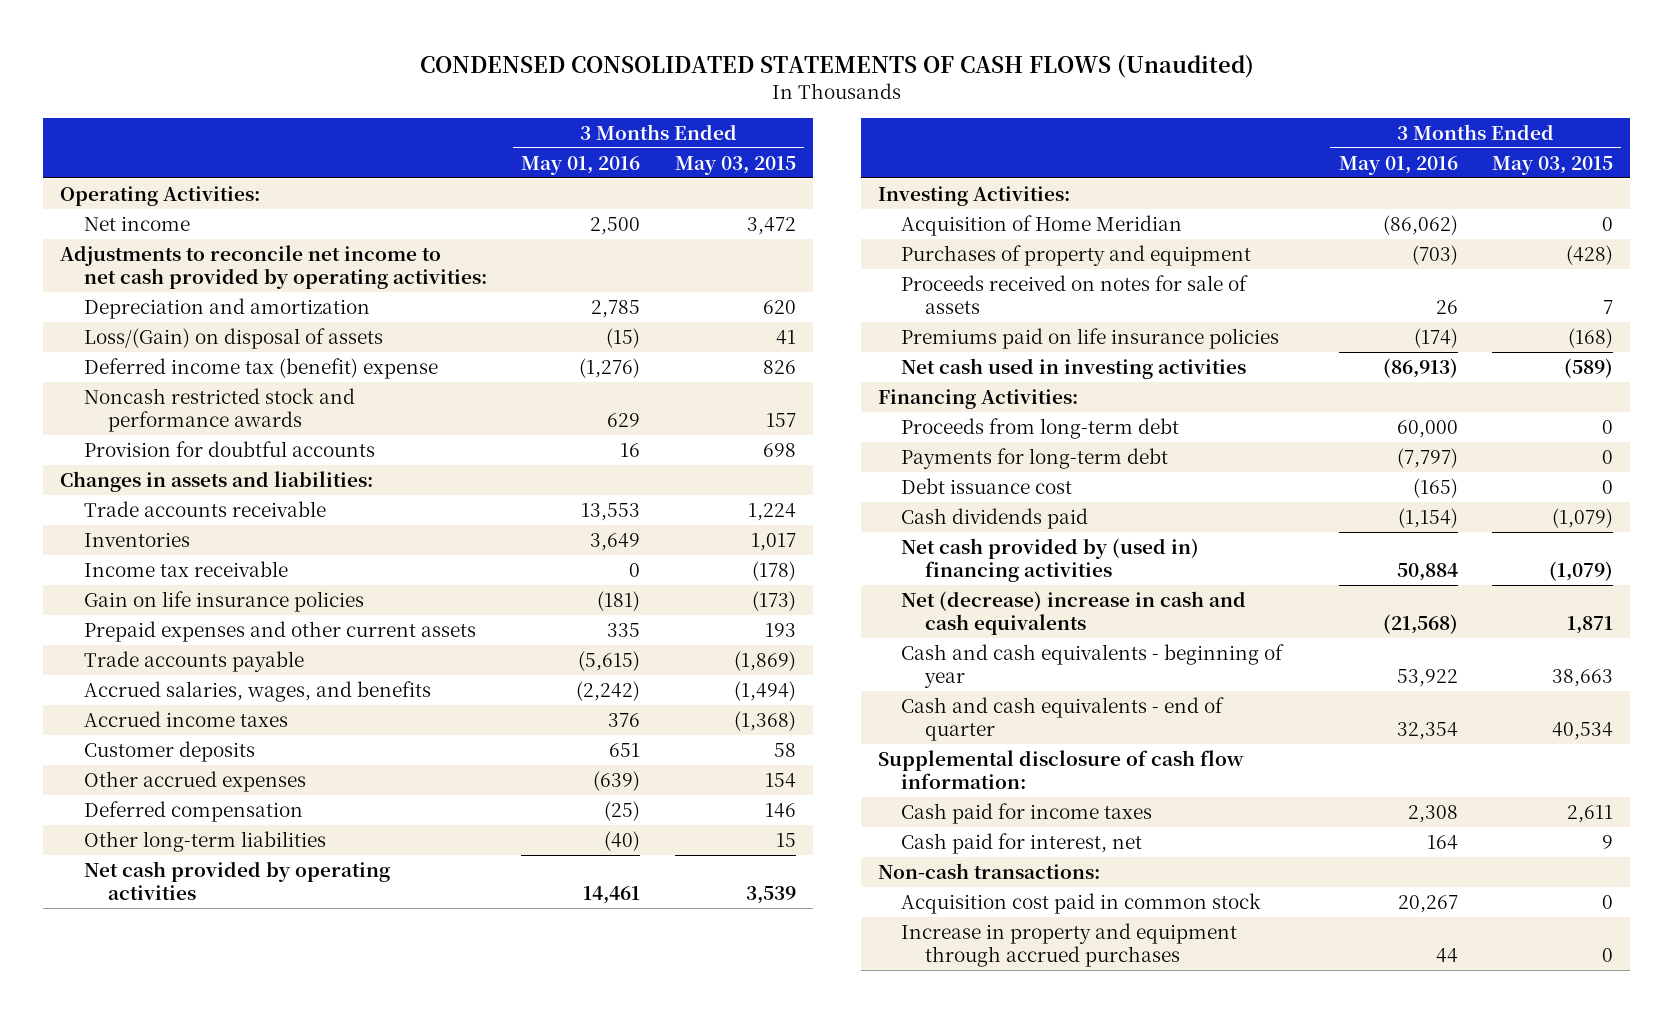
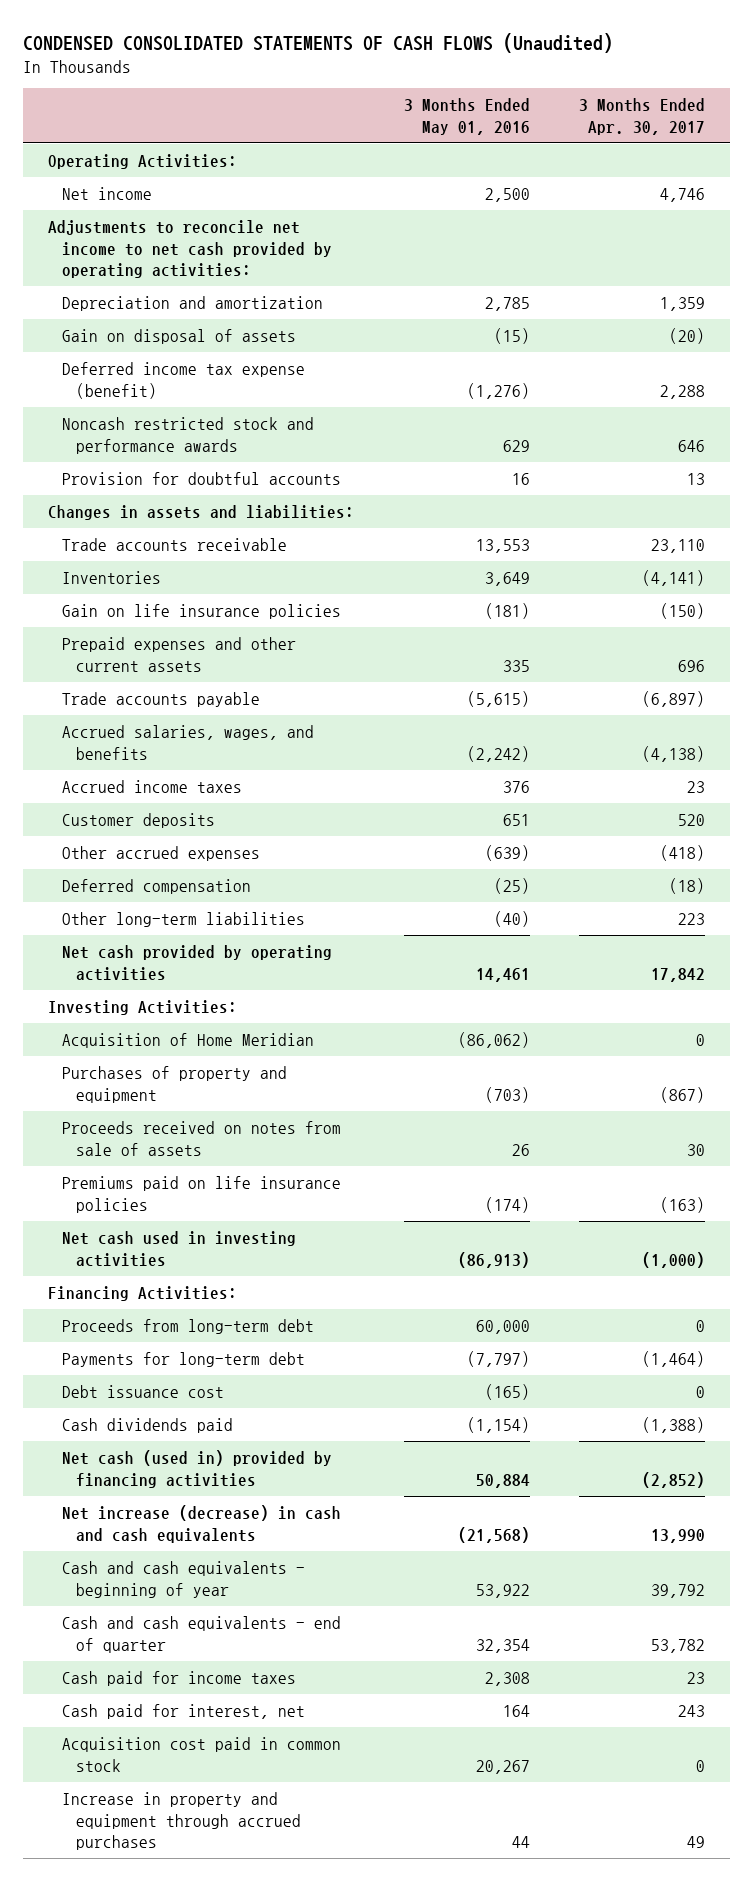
- | 3 Months Ended May 01, 2016 | 3 Months Ended May 03, 2015
+ | 3 Months Ended May 01, 2016 | 3 Months Ended Apr. 30, 2017
- Loss/(Gain) on disposal of assets | (15) | 41
- Deferred income tax (benefit) expense | (1,276) | 826
+ Gain on disposal of assets | (15) | (20)
+ Deferred income tax expense (benefit) | (1,276) | 2,288
- Income tax receivable | 0 | (178)
- Proceeds received on notes for sale of assets | 26 | 7
+ Proceeds received on notes from sale of assets | 26 | 30
- Net cash provided by (used in) financing activities | 50,884 | (1,079)
- Net (decrease) increase in cash and cash equivalents | (21,568) | 1,871
+ Net cash (used in) provided by financing activities | 50,884 | (2,852)
+ Net increase (decrease) in cash and cash equivalents | (21,568) | 13,990
- Supplemental disclosure of cash flow information:
- Non-cash transactions:

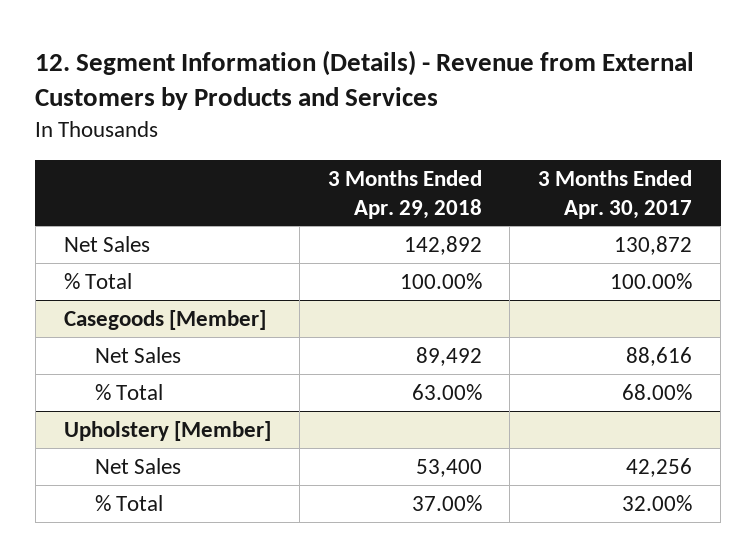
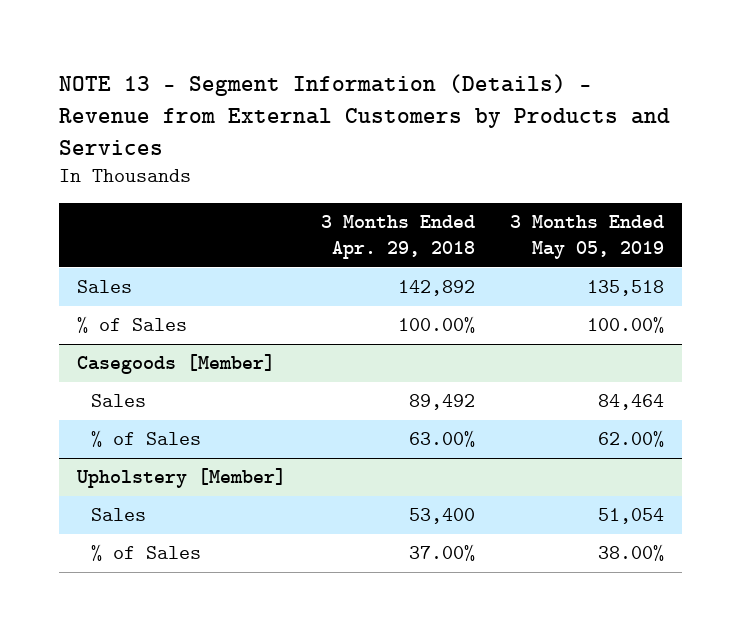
- 12. Segment Information (Details) - Revenue from External Customers by Products and Services
+ NOTE 13 - Segment Information (Details) - Revenue from External Customers by Products and Services
- | 3 Months Ended Apr. 29, 2018 | 3 Months Ended Apr. 30, 2017
+ | 3 Months Ended Apr. 29, 2018 | 3 Months Ended May 05, 2019
- Net Sales | 142,892 | 130,872
- % Total | 100.00% | 100.00%
+ Sales | 142,892 | 135,518
+ % of Sales | 100.00% | 100.00%
@ Casegoods [Member]
- Net Sales | 89,492 | 88,616
- % Total | 63.00% | 68.00%
+ Sales | 89,492 | 84,464
+ % of Sales | 63.00% | 62.00%
@ Upholstery [Member]
- Net Sales | 53,400 | 42,256
- % Total | 37.00% | 32.00%
+ Sales | 53,400 | 51,054
+ % of Sales | 37.00% | 38.00%

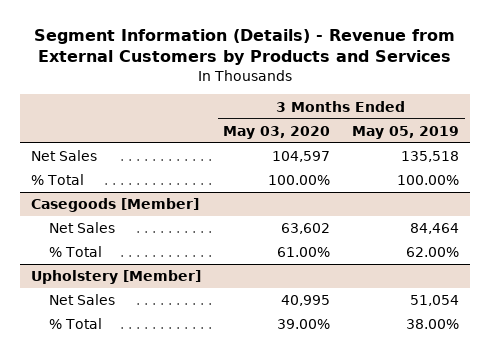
- NOTE 13 - Segment Information (Details) - Revenue from External Customers by Products and Services
+ Segment Information (Details) - Revenue from External Customers by Products and Services
- | 3 Months Ended Apr. 29, 2018 | 3 Months Ended May 05, 2019
+ | 3 Months Ended May 03, 2020 | 3 Months Ended May 05, 2019
- Sales | 142,892 | 135,518
- % of Sales | 100.00% | 100.00%
+ Net Sales | 104,597 | 135,518
+ % Total | 100.00% | 100.00%
@ Casegoods [Member]
- Sales | 89,492 | 84,464
- % of Sales | 63.00% | 62.00%
+ Net Sales | 63,602 | 84,464
+ % Total | 61.00% | 62.00%
@ Upholstery [Member]
- Sales | 53,400 | 51,054
- % of Sales | 37.00% | 38.00%
+ Net Sales | 40,995 | 51,054
+ % Total | 39.00% | 38.00%

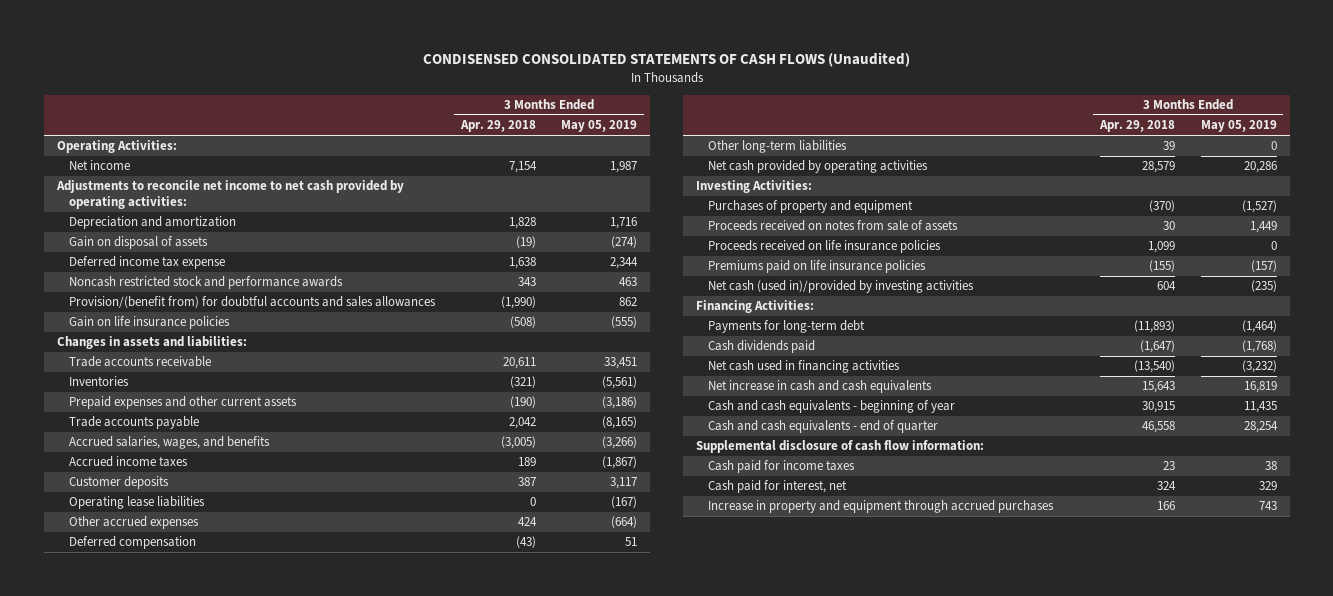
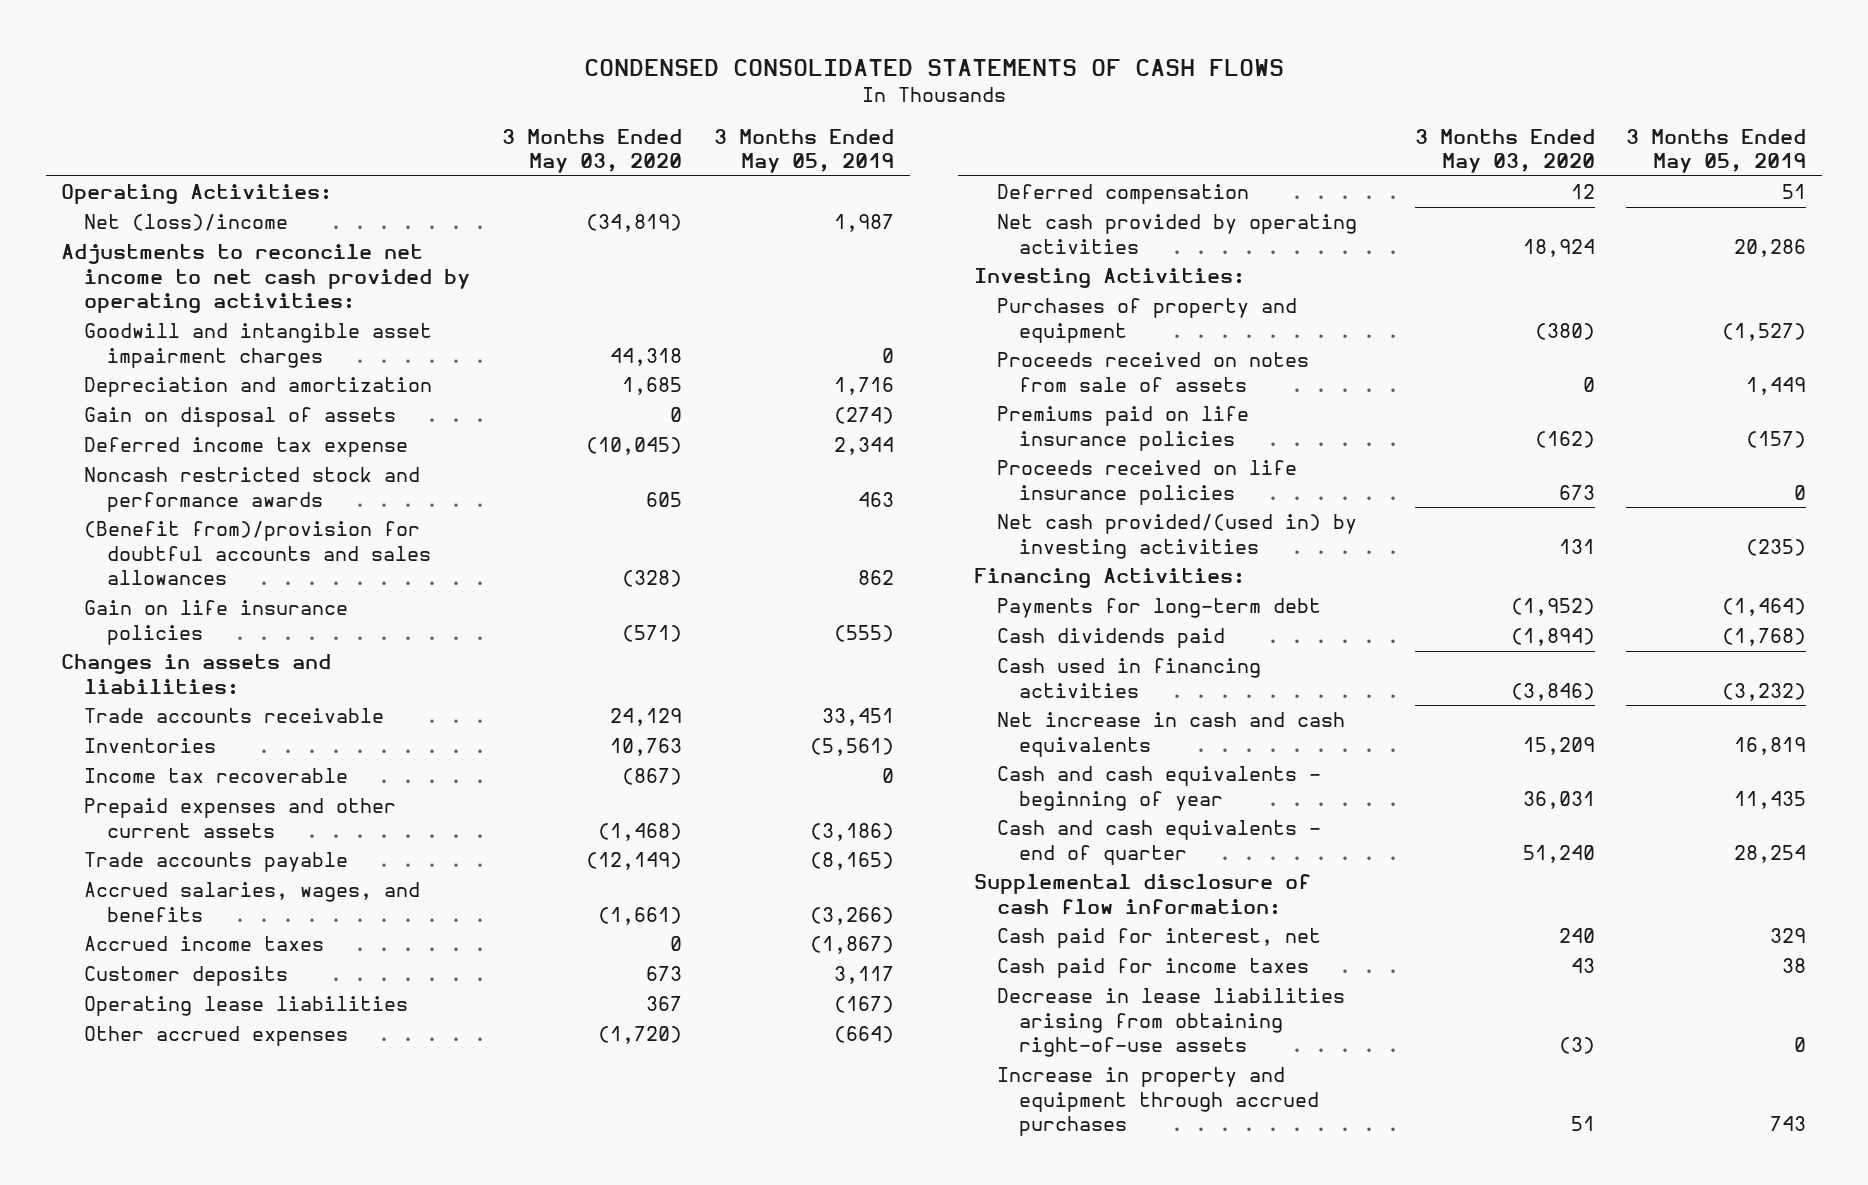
- CONDISENSED CONSOLIDATED STATEMENTS OF CASH FLOWS (Unaudited)
+ CONDENSED CONSOLIDATED STATEMENTS OF CASH FLOWS
- | 3 Months Ended Apr. 29, 2018 | 3 Months Ended May 05, 2019
+ | 3 Months Ended May 03, 2020 | 3 Months Ended May 05, 2019
- Net income | 7,154 | 1,987
+ Net (loss)/income | (34,819) | 1,987
+ Goodwill and intangible asset impairment charges | 44,318 | 0
- Provision/(benefit from) for doubtful accounts and sales allowances | (1,990) | 862
+ (Benefit from)/provision for doubtful accounts and sales allowances | (328) | 862
+ Income tax recoverable | (867) | 0
- Other long-term liabilities | 39 | 0
- Net cash (used in)/provided by investing activities | 604 | (235)
moved down: Proceeds received on life insurance policies | 673 | 0
+ Net cash provided/(used in) by investing activities | 131 | (235)
- Net cash used in financing activities | (13,540) | (3,232)
+ Cash used in financing activities | (3,846) | (3,232)
moved down: Cash paid for income taxes | 43 | 38
+ Decrease in lease liabilities arising from obtaining right-of-use assets | (3) | 0

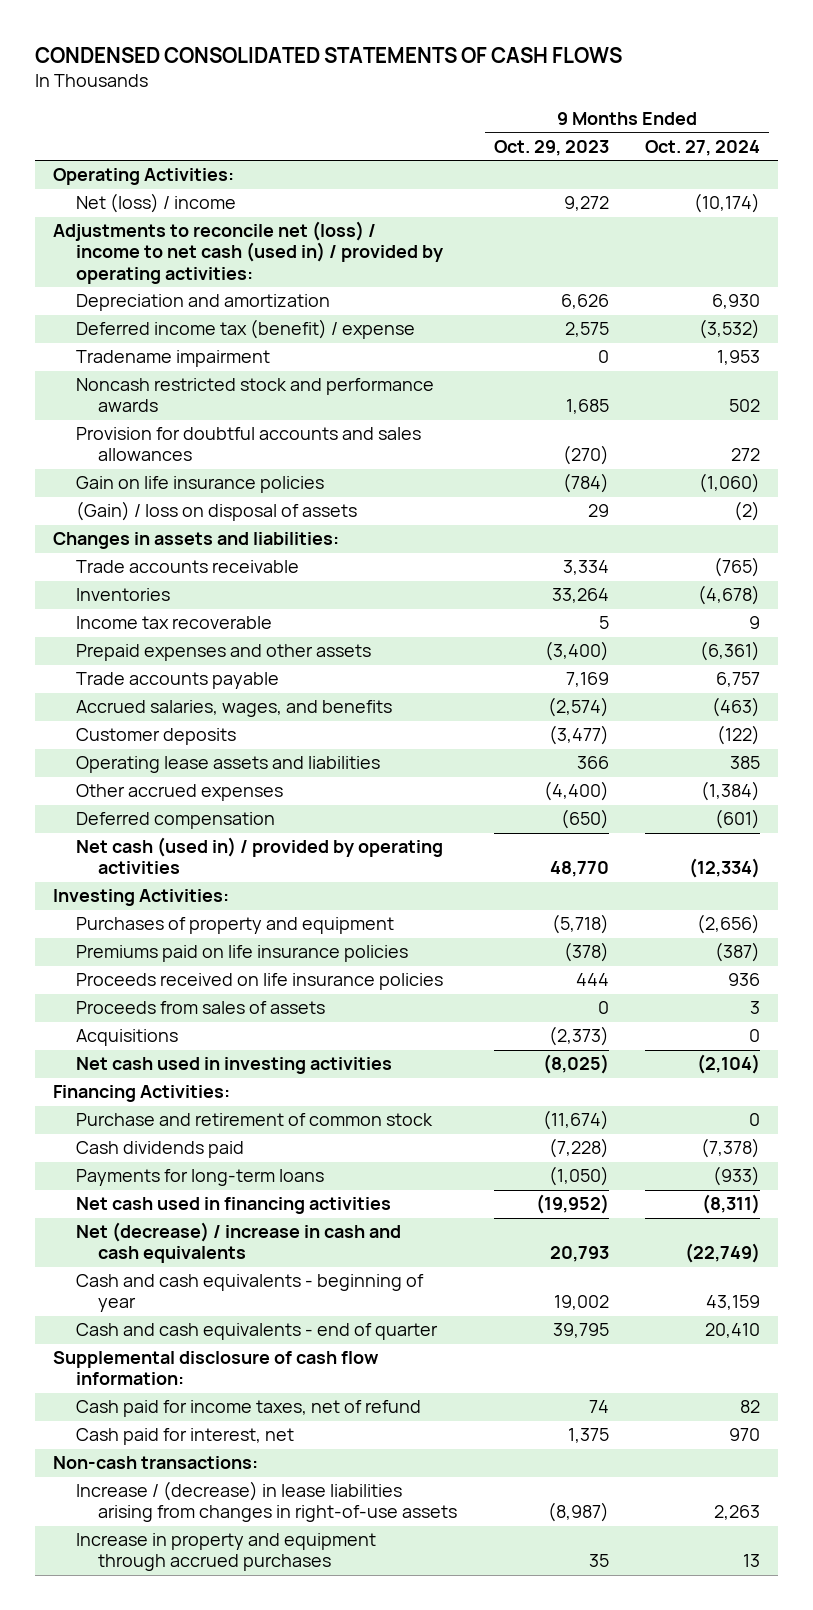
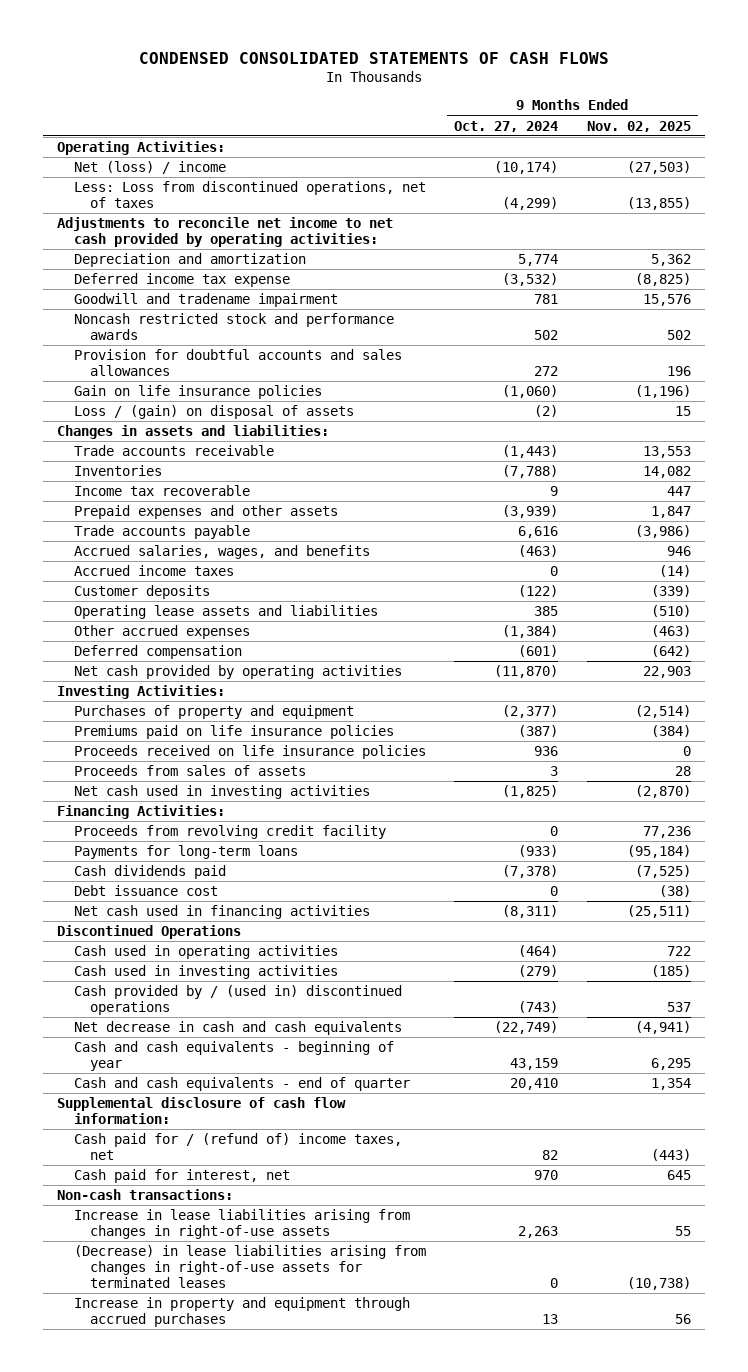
- | 9 Months Ended Oct. 29, 2023 | 9 Months Ended Oct. 27, 2024
+ | 9 Months Ended Oct. 27, 2024 | 9 Months Ended Nov. 02, 2025
- Adjustments to reconcile net (loss) / income to net cash (used in) / provided by operating activities:
- Depreciation and amortization | 6,626 | 6,930
- Deferred income tax (benefit) / expense | 2,575 | (3,532)
- Tradename impairment | 0 | 1,953
+ Less: Loss from discontinued operations, net of taxes | (4,299) | (13,855)
+ Adjustments to reconcile net income to net cash provided by operating activities:
+ Depreciation and amortization | 5,774 | 5,362
+ Deferred income tax expense | (3,532) | (8,825)
+ Goodwill and tradename impairment | 781 | 15,576
- (Gain) / loss on disposal of assets | 29 | (2)
+ Loss / (gain) on disposal of assets | (2) | 15
- Trade accounts receivable | 3,334 | (765)
- Inventories | 33,264 | (4,678)
+ Trade accounts receivable | (1,443) | 13,553
+ Inventories | (7,788) | 14,082
- Prepaid expenses and other assets | (3,400) | (6,361)
- Trade accounts payable | 7,169 | 6,757
+ Prepaid expenses and other assets | (3,939) | 1,847
+ Trade accounts payable | 6,616 | (3,986)
+ Accrued income taxes | 0 | (14)
- Net cash (used in) / provided by operating activities | 48,770 | (12,334)
+ Net cash provided by operating activities | (11,870) | 22,903
- Purchases of property and equipment | (5,718) | (2,656)
+ Purchases of property and equipment | (2,377) | (2,514)
- Acquisitions | (2,373) | 0
- Net cash used in investing activities | (8,025) | (2,104)
+ Net cash used in investing activities | (1,825) | (2,870)
- Purchase and retirement of common stock | (11,674) | 0
+ Proceeds from revolving credit facility | 0 | 77,236
moved down: Cash dividends paid | (7,378) | (7,525)
+ Debt issuance cost | 0 | (38)
- Net (decrease) / increase in cash and cash equivalents | 20,793 | (22,749)
+ Discontinued Operations
+ Cash used in operating activities | (464) | 722
+ Cash used in investing activities | (279) | (185)
+ Cash provided by / (used in) discontinued operations | (743) | 537
+ Net decrease in cash and cash equivalents | (22,749) | (4,941)
- Cash paid for income taxes, net of refund | 74 | 82
+ Cash paid for / (refund of) income taxes, net | 82 | (443)
- Increase / (decrease) in lease liabilities arising from changes in right-of-use assets | (8,987) | 2,263
+ Increase in lease liabilities arising from changes in right-of-use assets | 2,263 | 55
+ (Decrease) in lease liabilities arising from changes in right-of-use assets for terminated leases | 0 | (10,738)

